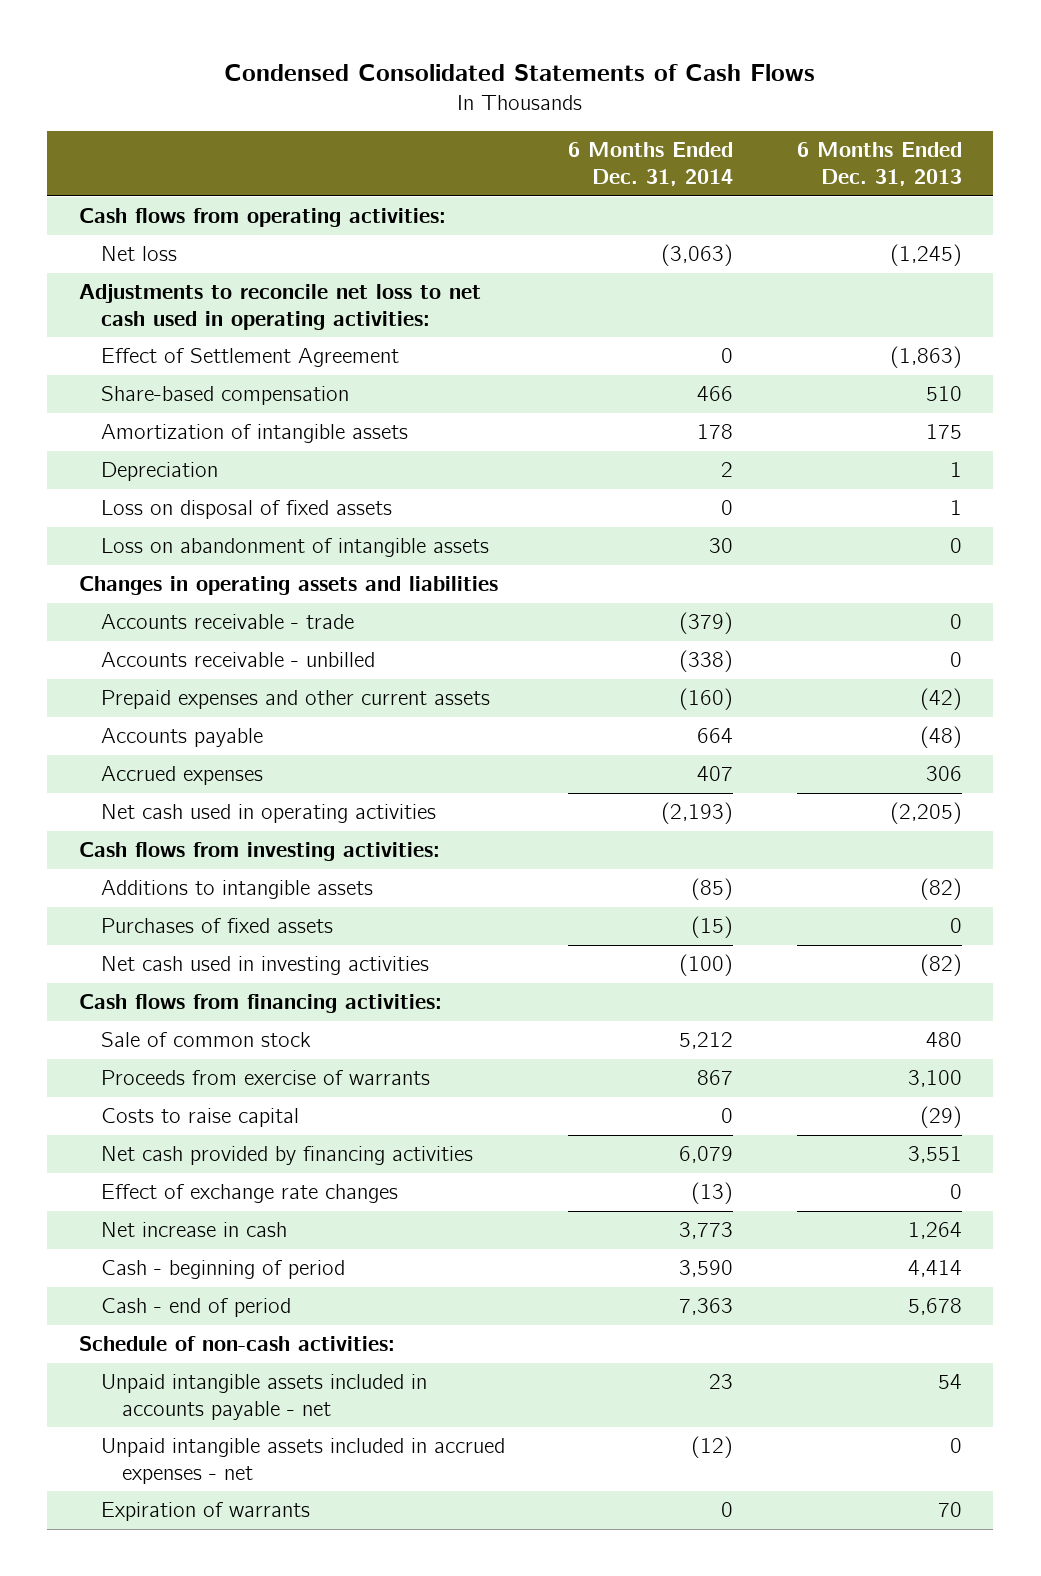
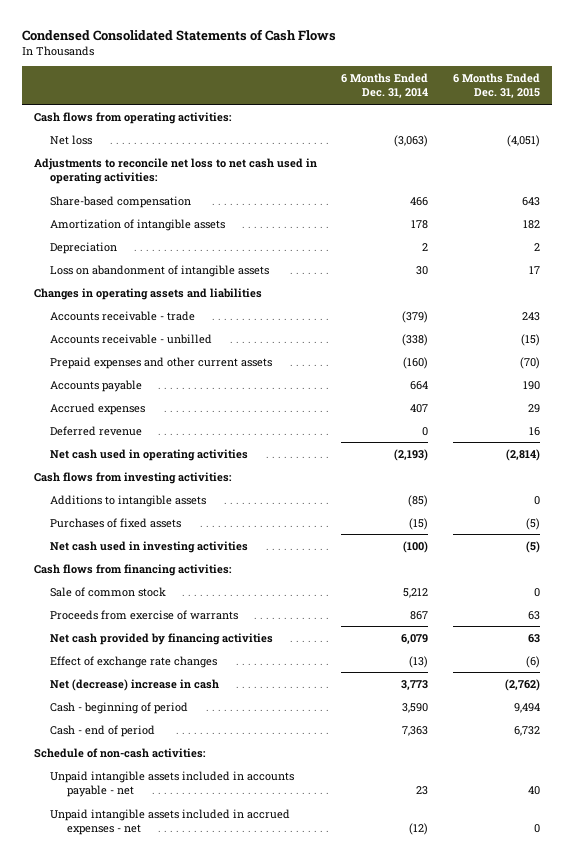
- | 6 Months Ended Dec. 31, 2014 | 6 Months Ended Dec. 31, 2013
+ | 6 Months Ended Dec. 31, 2014 | 6 Months Ended Dec. 31, 2015
- Effect of Settlement Agreement | 0 | (1,863)
- Loss on disposal of fixed assets | 0 | 1
+ Deferred revenue | 0 | 16
- Costs to raise capital | 0 | (29)
- Net increase in cash | 3,773 | 1,264
+ Net (decrease) increase in cash | 3,773 | (2,762)
- Expiration of warrants | 0 | 70

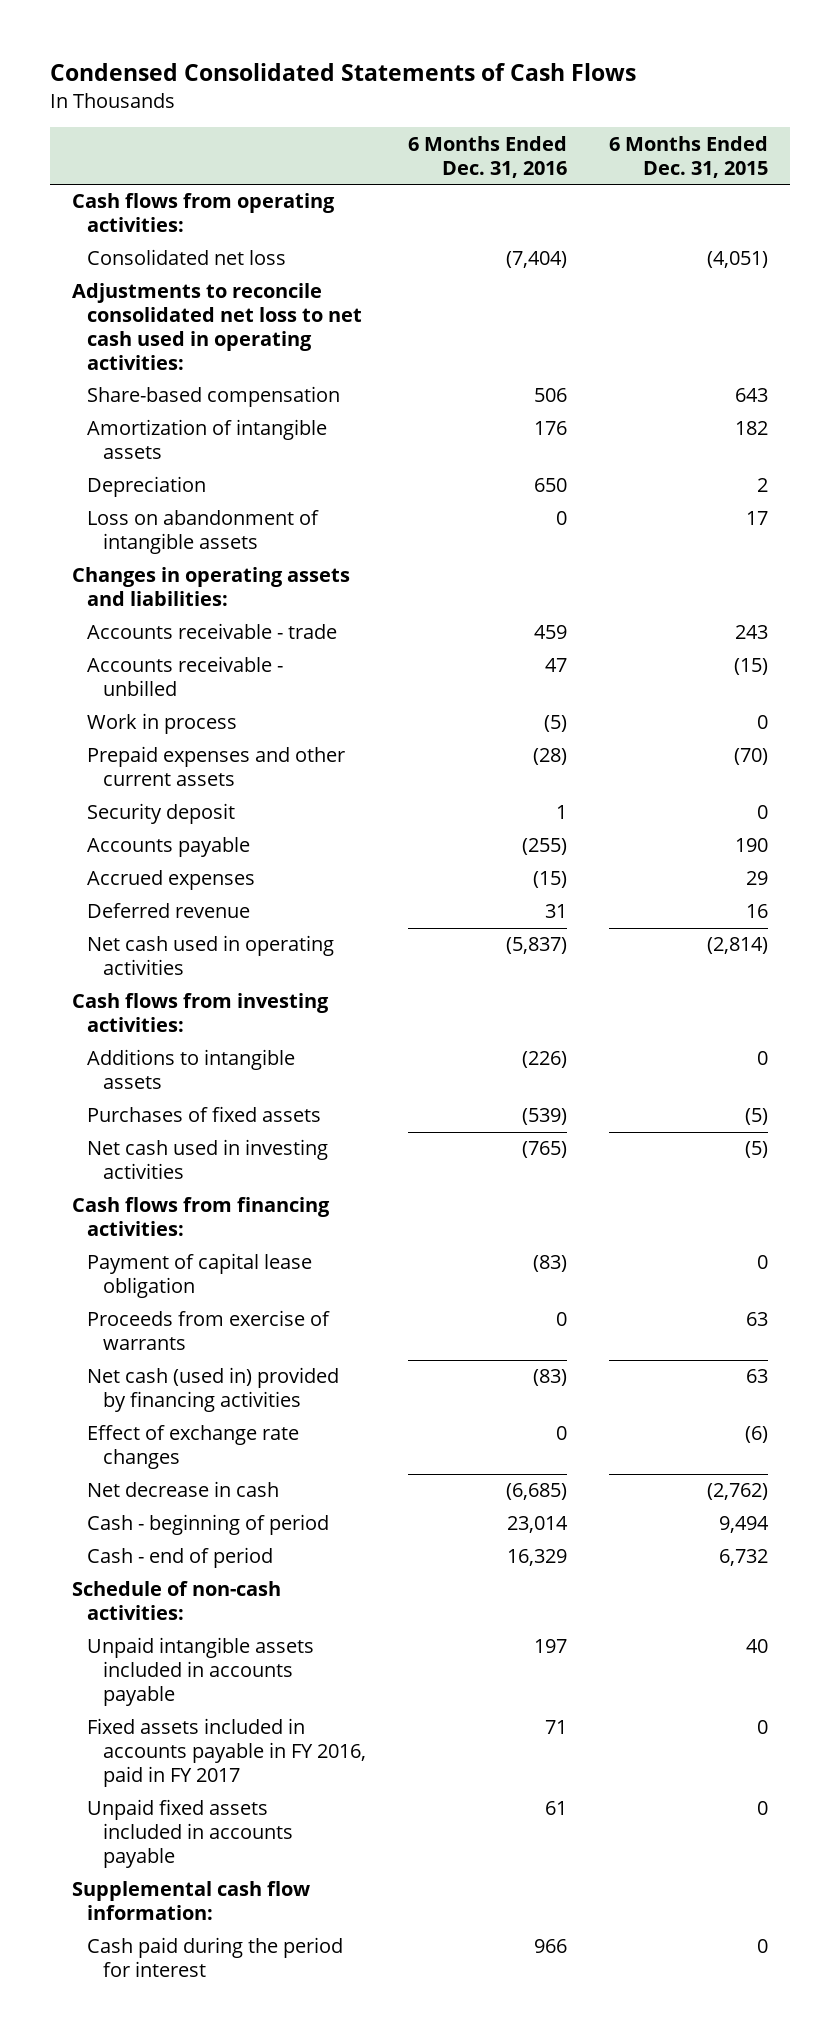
- | 6 Months Ended Dec. 31, 2014 | 6 Months Ended Dec. 31, 2015
+ | 6 Months Ended Dec. 31, 2016 | 6 Months Ended Dec. 31, 2015
- Net loss | (3,063) | (4,051)
- Adjustments to reconcile net loss to net cash used in operating activities:
+ Consolidated net loss | (7,404) | (4,051)
+ Adjustments to reconcile consolidated net loss to net cash used in operating activities:
- Changes in operating assets and liabilities
+ Changes in operating assets and liabilities:
+ Work in process | (5) | 0
+ Security deposit | 1 | 0
- Sale of common stock | 5,212 | 0
+ Payment of capital lease obligation | (83) | 0
- Net cash provided by financing activities | 6,079 | 63
+ Net cash (used in) provided by financing activities | (83) | 63
- Net (decrease) increase in cash | 3,773 | (2,762)
+ Net decrease in cash | (6,685) | (2,762)
- Unpaid intangible assets included in accounts payable - net | 23 | 40
- Unpaid intangible assets included in accrued expenses - net | (12) | 0
+ Unpaid intangible assets included in accounts payable | 197 | 40
+ Fixed assets included in accounts payable in FY 2016, paid in FY 2017 | 71 | 0
+ Unpaid fixed assets included in accounts payable | 61 | 0
+ Supplemental cash flow information:
+ Cash paid during the period for interest | 966 | 0

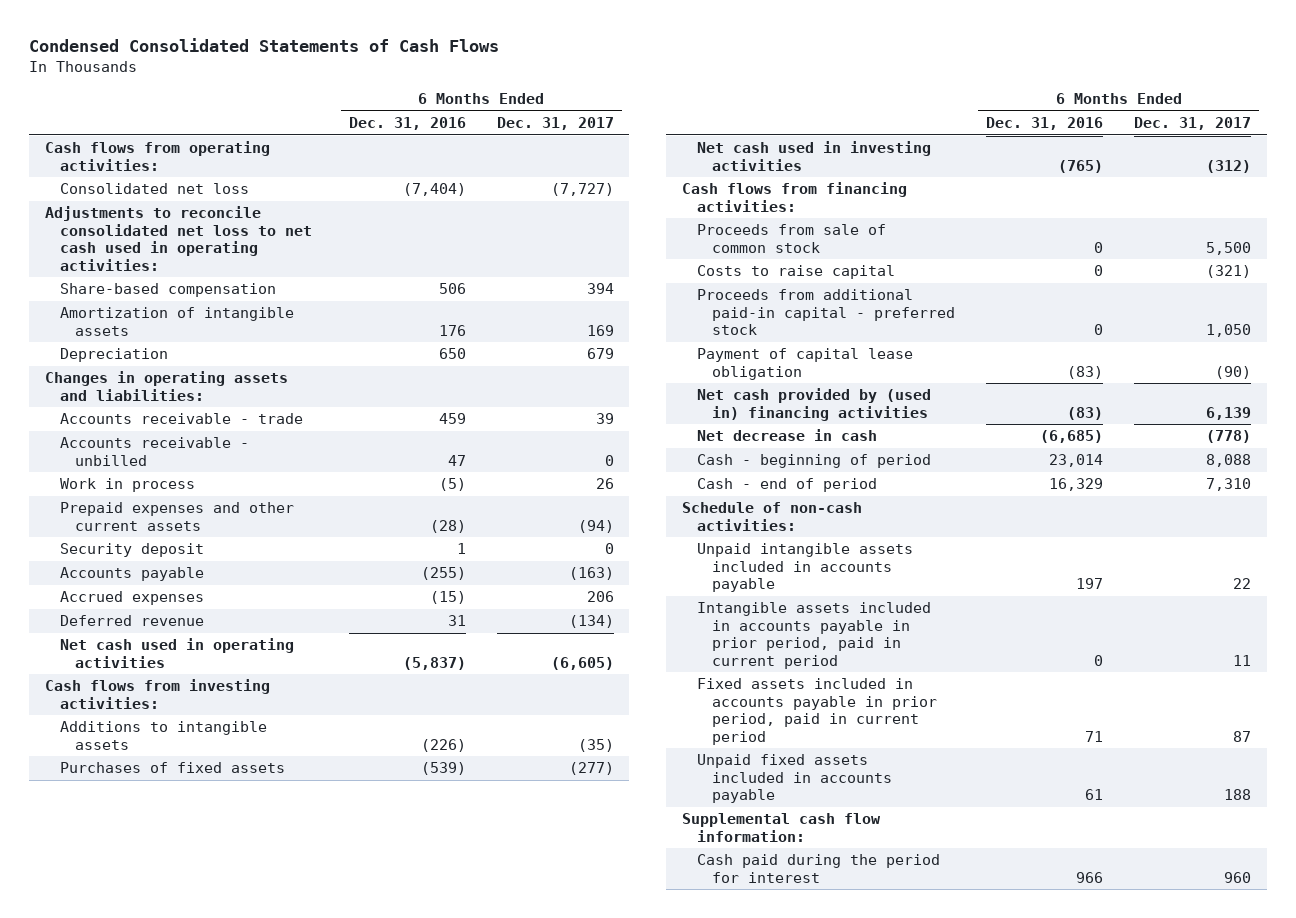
- | 6 Months Ended Dec. 31, 2016 | 6 Months Ended Dec. 31, 2015
+ | 6 Months Ended Dec. 31, 2016 | 6 Months Ended Dec. 31, 2017
- Loss on abandonment of intangible assets | 0 | 17
+ Proceeds from sale of common stock | 0 | 5,500
+ Costs to raise capital | 0 | (321)
+ Proceeds from additional paid-in capital - preferred stock | 0 | 1,050
- Proceeds from exercise of warrants | 0 | 63
- Net cash (used in) provided by financing activities | (83) | 63
- Effect of exchange rate changes | 0 | (6)
+ Net cash provided by (used in) financing activities | (83) | 6,139
- Fixed assets included in accounts payable in FY 2016, paid in FY 2017 | 71 | 0
+ Intangible assets included in accounts payable in prior period, paid in current period | 0 | 11
+ Fixed assets included in accounts payable in prior period, paid in current period | 71 | 87

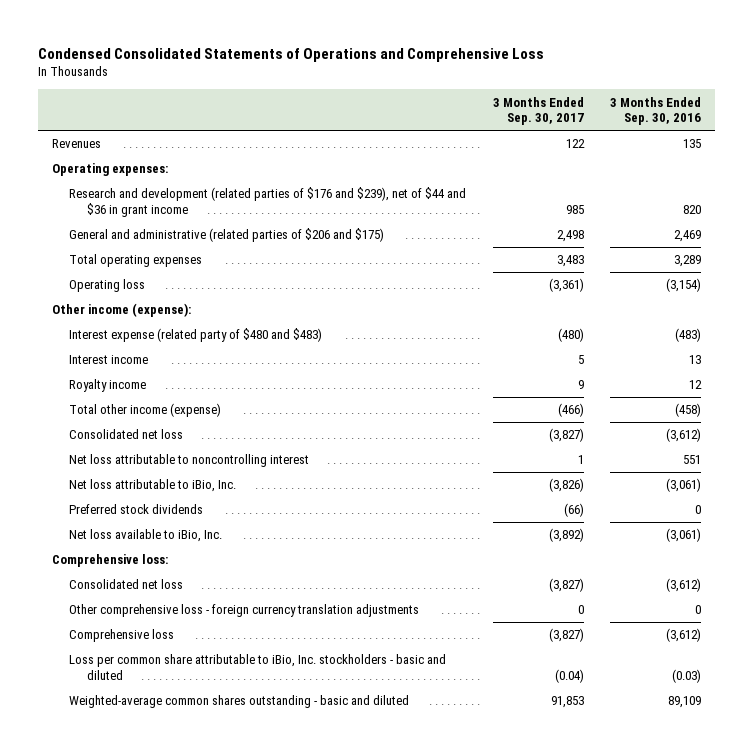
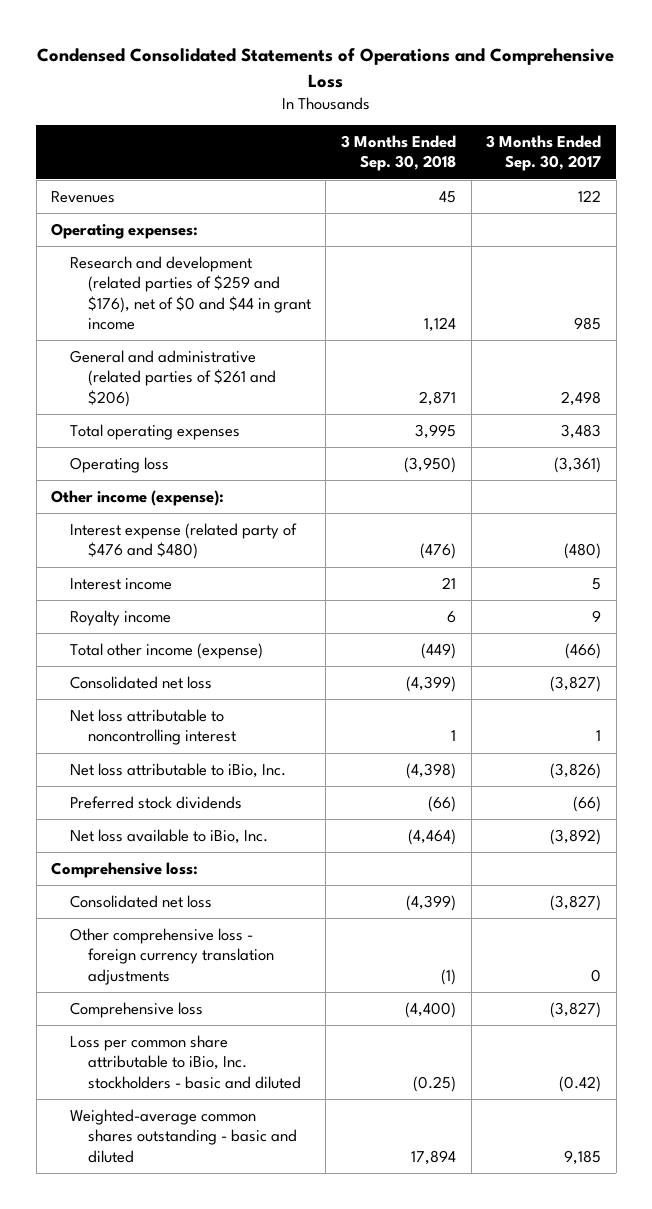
- | 3 Months Ended Sep. 30, 2017 | 3 Months Ended Sep. 30, 2016
+ | 3 Months Ended Sep. 30, 2018 | 3 Months Ended Sep. 30, 2017
- Research and development (related parties of $176 and $239), net of $44 and $36 in grant income | 985 | 820
- General and administrative (related parties of $206 and $175) | 2,498 | 2,469
+ Research and development (related parties of $259 and $176), net of $0 and $44 in grant income | 1,124 | 985
+ General and administrative (related parties of $261 and $206) | 2,871 | 2,498
- Interest expense (related party of $480 and $483) | (480) | (483)
+ Interest expense (related party of $476 and $480) | (476) | (480)
- Loss per common share attributable to iBio, Inc. stockholders - basic and diluted | (0.04) | (0.03)
- Weighted-average common shares outstanding - basic and diluted | 91,853 | 89,109
+ Loss per common share attributable to iBio, Inc. stockholders - basic and diluted | (0.25) | (0.42)
+ Weighted-average common shares outstanding - basic and diluted | 17,894 | 9,185

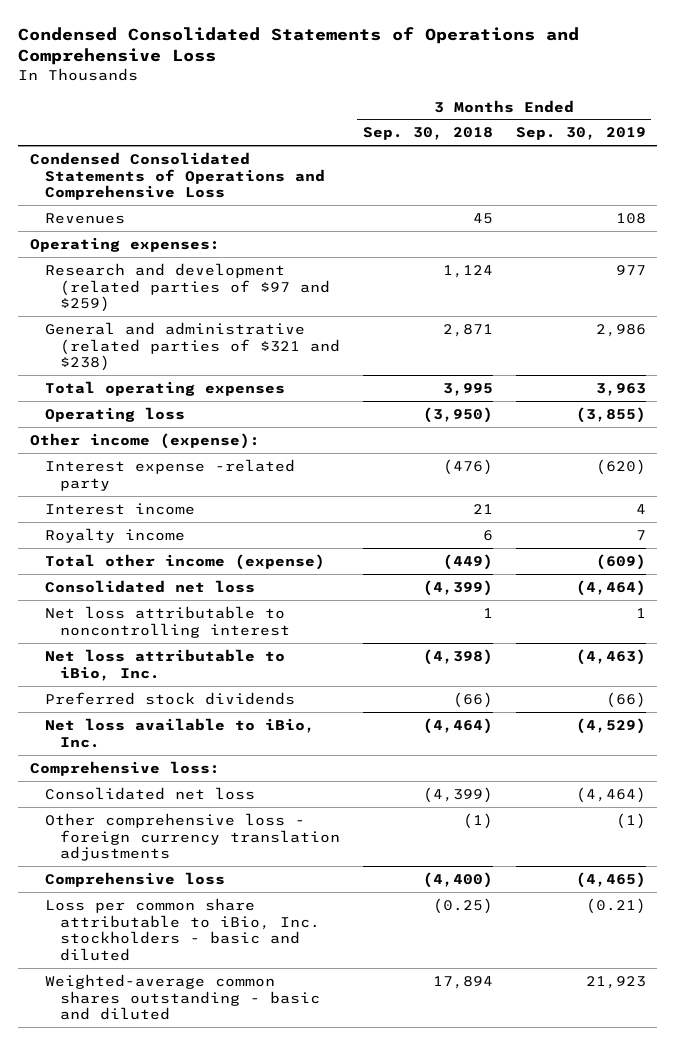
- | 3 Months Ended Sep. 30, 2018 | 3 Months Ended Sep. 30, 2017
+ | 3 Months Ended Sep. 30, 2018 | 3 Months Ended Sep. 30, 2019
+ Condensed Consolidated Statements of Operations and Comprehensive Loss
- Research and development (related parties of $259 and $176), net of $0 and $44 in grant income | 1,124 | 985
- General and administrative (related parties of $261 and $206) | 2,871 | 2,498
+ Research and development (related parties of $97 and $259) | 1,124 | 977
+ General and administrative (related parties of $321 and $238) | 2,871 | 2,986
- Interest expense (related party of $476 and $480) | (476) | (480)
+ Interest expense -related party | (476) | (620)

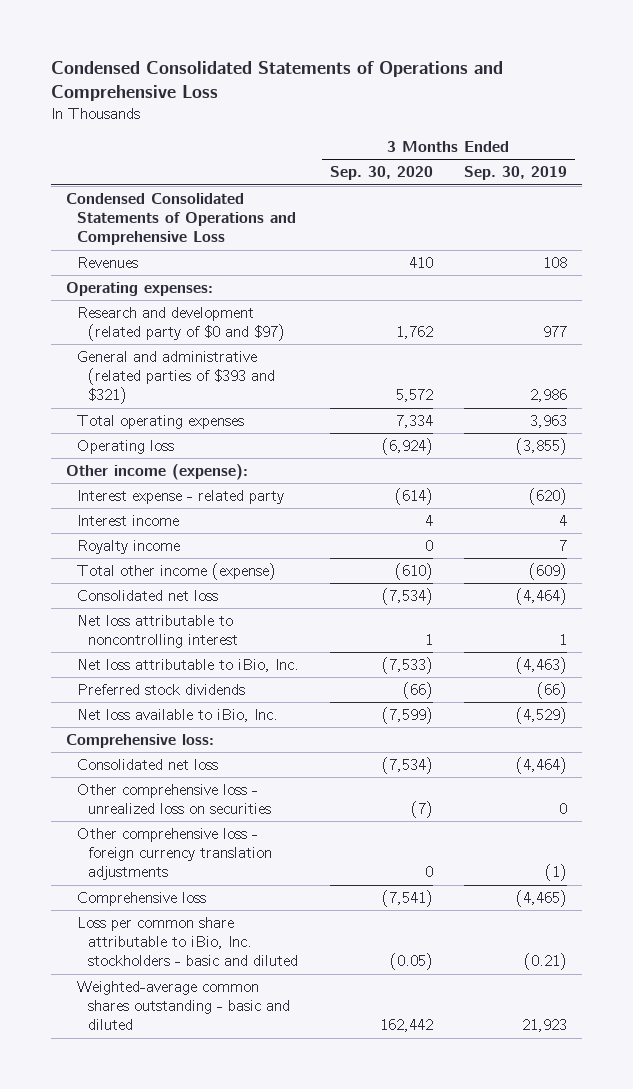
- | 3 Months Ended Sep. 30, 2018 | 3 Months Ended Sep. 30, 2019
+ | 3 Months Ended Sep. 30, 2020 | 3 Months Ended Sep. 30, 2019
- Research and development (related parties of $97 and $259) | 1,124 | 977
- General and administrative (related parties of $321 and $238) | 2,871 | 2,986
+ Research and development (related party of $0 and $97) | 1,762 | 977
+ General and administrative (related parties of $393 and $321) | 5,572 | 2,986
- Interest expense -related party | (476) | (620)
+ Interest expense - related party | (614) | (620)
+ Other comprehensive loss - unrealized loss on securities | (7) | 0

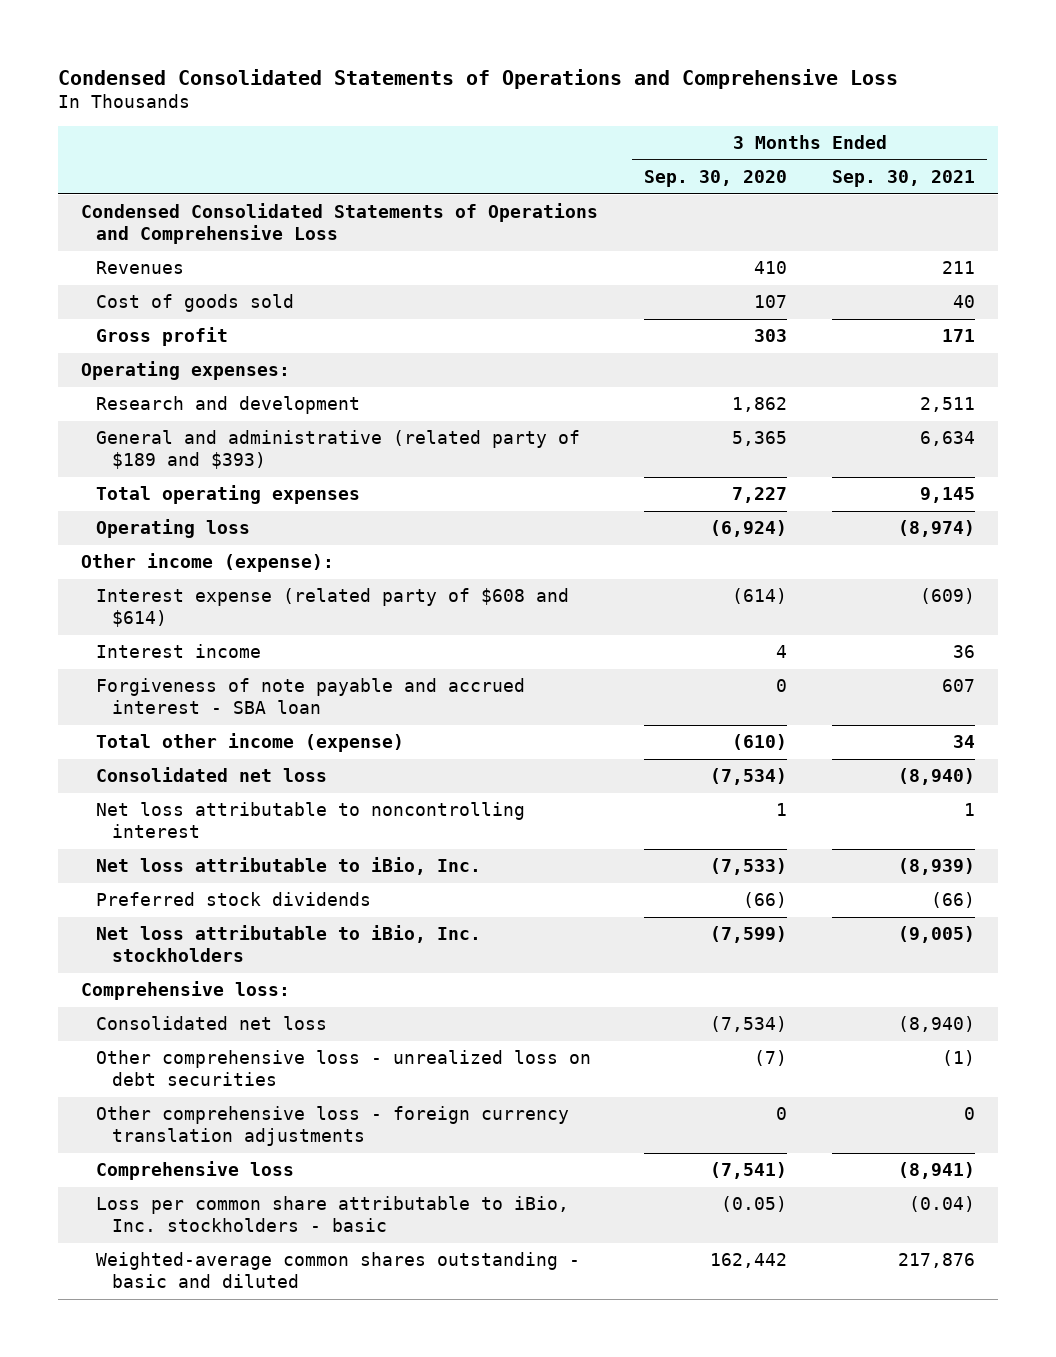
- | 3 Months Ended Sep. 30, 2020 | 3 Months Ended Sep. 30, 2019
+ | 3 Months Ended Sep. 30, 2020 | 3 Months Ended Sep. 30, 2021
+ Cost of goods sold | 107 | 40
+ Gross profit | 303 | 171
- Research and development (related party of $0 and $97) | 1,762 | 977
- General and administrative (related parties of $393 and $321) | 5,572 | 2,986
- Total operating expenses | 7,334 | 3,963
+ Research and development | 1,862 | 2,511
+ General and administrative (related party of $189 and $393) | 5,365 | 6,634
+ Total operating expenses | 7,227 | 9,145
- Interest expense - related party | (614) | (620)
+ Interest expense (related party of $608 and $614) | (614) | (609)
- Royalty income | 0 | 7
+ Forgiveness of note payable and accrued interest - SBA loan | 0 | 607
- Net loss available to iBio, Inc. | (7,599) | (4,529)
+ Net loss attributable to iBio, Inc. stockholders | (7,599) | (9,005)
- Other comprehensive loss - unrealized loss on securities | (7) | 0
+ Other comprehensive loss - unrealized loss on debt securities | (7) | (1)
- Loss per common share attributable to iBio, Inc. stockholders - basic and diluted | (0.05) | (0.21)
+ Loss per common share attributable to iBio, Inc. stockholders - basic | (0.05) | (0.04)

